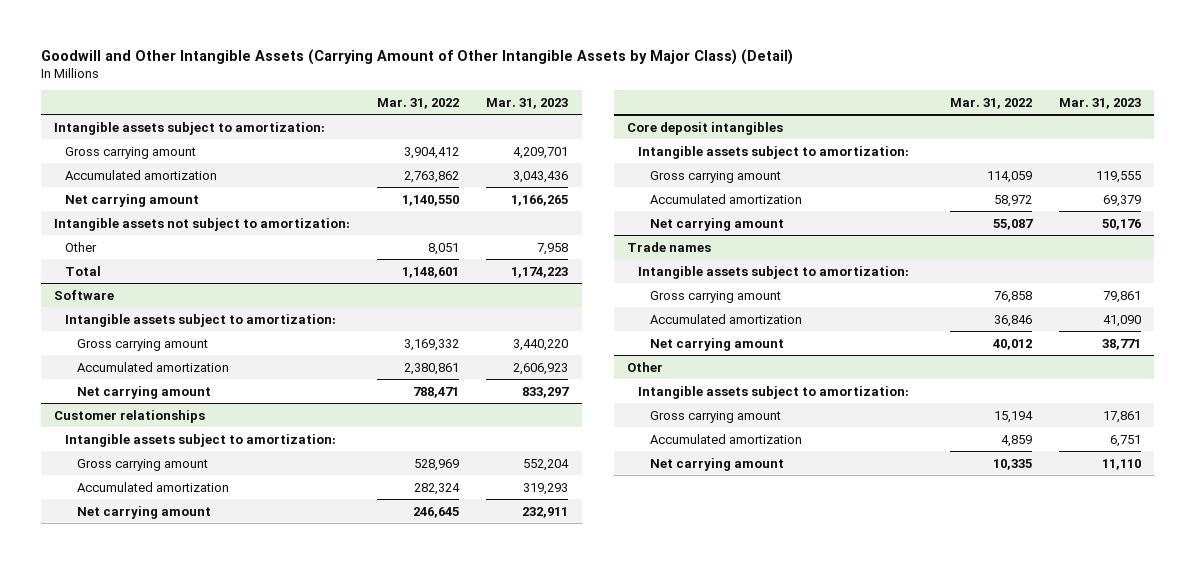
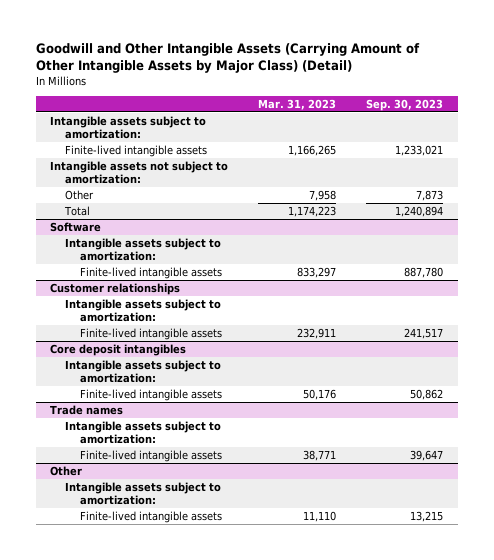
- | Mar. 31, 2022 | Mar. 31, 2023
+ | Mar. 31, 2023 | Sep. 30, 2023
- Gross carrying amount | 3,904,412 | 4,209,701
- Accumulated amortization | 2,763,862 | 3,043,436
- Net carrying amount | 1,140,550 | 1,166,265
+ Finite-lived intangible assets | 1,166,265 | 1,233,021
@ Software
- Gross carrying amount | 3,169,332 | 3,440,220
- Accumulated amortization | 2,380,861 | 2,606,923
- Net carrying amount | 788,471 | 833,297
+ Finite-lived intangible assets | 833,297 | 887,780
@ Customer relationships
- Gross carrying amount | 528,969 | 552,204
- Accumulated amortization | 282,324 | 319,293
- Net carrying amount | 246,645 | 232,911
+ Finite-lived intangible assets | 232,911 | 241,517
@ Core deposit intangibles
- Gross carrying amount | 114,059 | 119,555
- Accumulated amortization | 58,972 | 69,379
- Net carrying amount | 55,087 | 50,176
+ Finite-lived intangible assets | 50,176 | 50,862
@ Trade names
- Gross carrying amount | 76,858 | 79,861
- Accumulated amortization | 36,846 | 41,090
- Net carrying amount | 40,012 | 38,771
+ Finite-lived intangible assets | 38,771 | 39,647
@ Other
- Gross carrying amount | 15,194 | 17,861
- Accumulated amortization | 4,859 | 6,751
- Net carrying amount | 10,335 | 11,110
+ Finite-lived intangible assets | 11,110 | 13,215

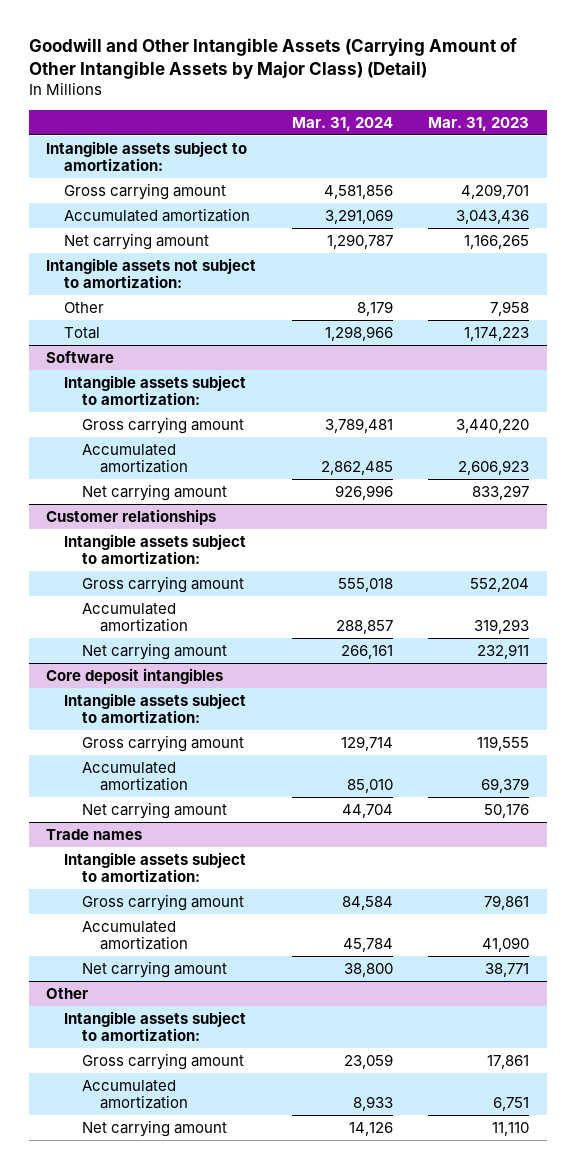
- | Mar. 31, 2023 | Sep. 30, 2023
+ | Mar. 31, 2024 | Mar. 31, 2023
- Finite-lived intangible assets | 1,166,265 | 1,233,021
+ Gross carrying amount | 4,581,856 | 4,209,701
+ Accumulated amortization | 3,291,069 | 3,043,436
+ Net carrying amount | 1,290,787 | 1,166,265
@ Software
- Finite-lived intangible assets | 833,297 | 887,780
+ Gross carrying amount | 3,789,481 | 3,440,220
+ Accumulated amortization | 2,862,485 | 2,606,923
+ Net carrying amount | 926,996 | 833,297
@ Customer relationships
- Finite-lived intangible assets | 232,911 | 241,517
+ Gross carrying amount | 555,018 | 552,204
+ Accumulated amortization | 288,857 | 319,293
+ Net carrying amount | 266,161 | 232,911
@ Core deposit intangibles
- Finite-lived intangible assets | 50,176 | 50,862
+ Gross carrying amount | 129,714 | 119,555
+ Accumulated amortization | 85,010 | 69,379
+ Net carrying amount | 44,704 | 50,176
@ Trade names
- Finite-lived intangible assets | 38,771 | 39,647
+ Gross carrying amount | 84,584 | 79,861
+ Accumulated amortization | 45,784 | 41,090
+ Net carrying amount | 38,800 | 38,771
@ Other
- Finite-lived intangible assets | 11,110 | 13,215
+ Gross carrying amount | 23,059 | 17,861
+ Accumulated amortization | 8,933 | 6,751
+ Net carrying amount | 14,126 | 11,110

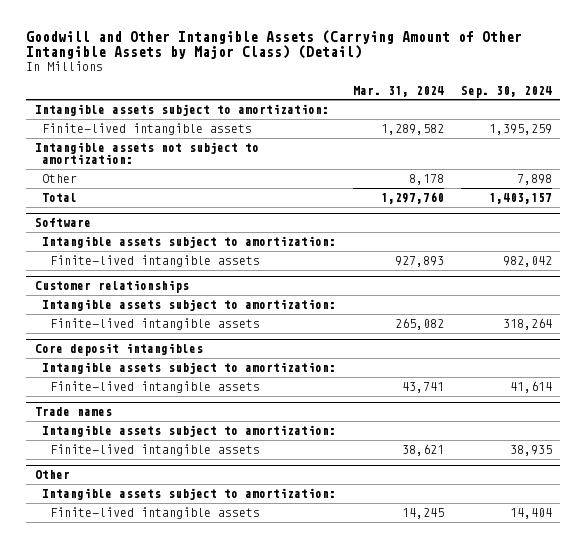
- | Mar. 31, 2024 | Mar. 31, 2023
+ | Mar. 31, 2024 | Sep. 30, 2024
- Gross carrying amount | 4,581,856 | 4,209,701
- Accumulated amortization | 3,291,069 | 3,043,436
- Net carrying amount | 1,290,787 | 1,166,265
+ Finite-lived intangible assets | 1,289,582 | 1,395,259
- Other | 8,179 | 7,958
- Total | 1,298,966 | 1,174,223
+ Other | 8,178 | 7,898
+ Total | 1,297,760 | 1,403,157
@ Software
- Gross carrying amount | 3,789,481 | 3,440,220
- Accumulated amortization | 2,862,485 | 2,606,923
- Net carrying amount | 926,996 | 833,297
+ Finite-lived intangible assets | 927,893 | 982,042
@ Customer relationships
- Gross carrying amount | 555,018 | 552,204
- Accumulated amortization | 288,857 | 319,293
- Net carrying amount | 266,161 | 232,911
+ Finite-lived intangible assets | 265,082 | 318,264
@ Core deposit intangibles
- Gross carrying amount | 129,714 | 119,555
- Accumulated amortization | 85,010 | 69,379
- Net carrying amount | 44,704 | 50,176
+ Finite-lived intangible assets | 43,741 | 41,614
@ Trade names
- Gross carrying amount | 84,584 | 79,861
- Accumulated amortization | 45,784 | 41,090
- Net carrying amount | 38,800 | 38,771
+ Finite-lived intangible assets | 38,621 | 38,935
@ Other
- Gross carrying amount | 23,059 | 17,861
- Accumulated amortization | 8,933 | 6,751
- Net carrying amount | 14,126 | 11,110
+ Finite-lived intangible assets | 14,245 | 14,404

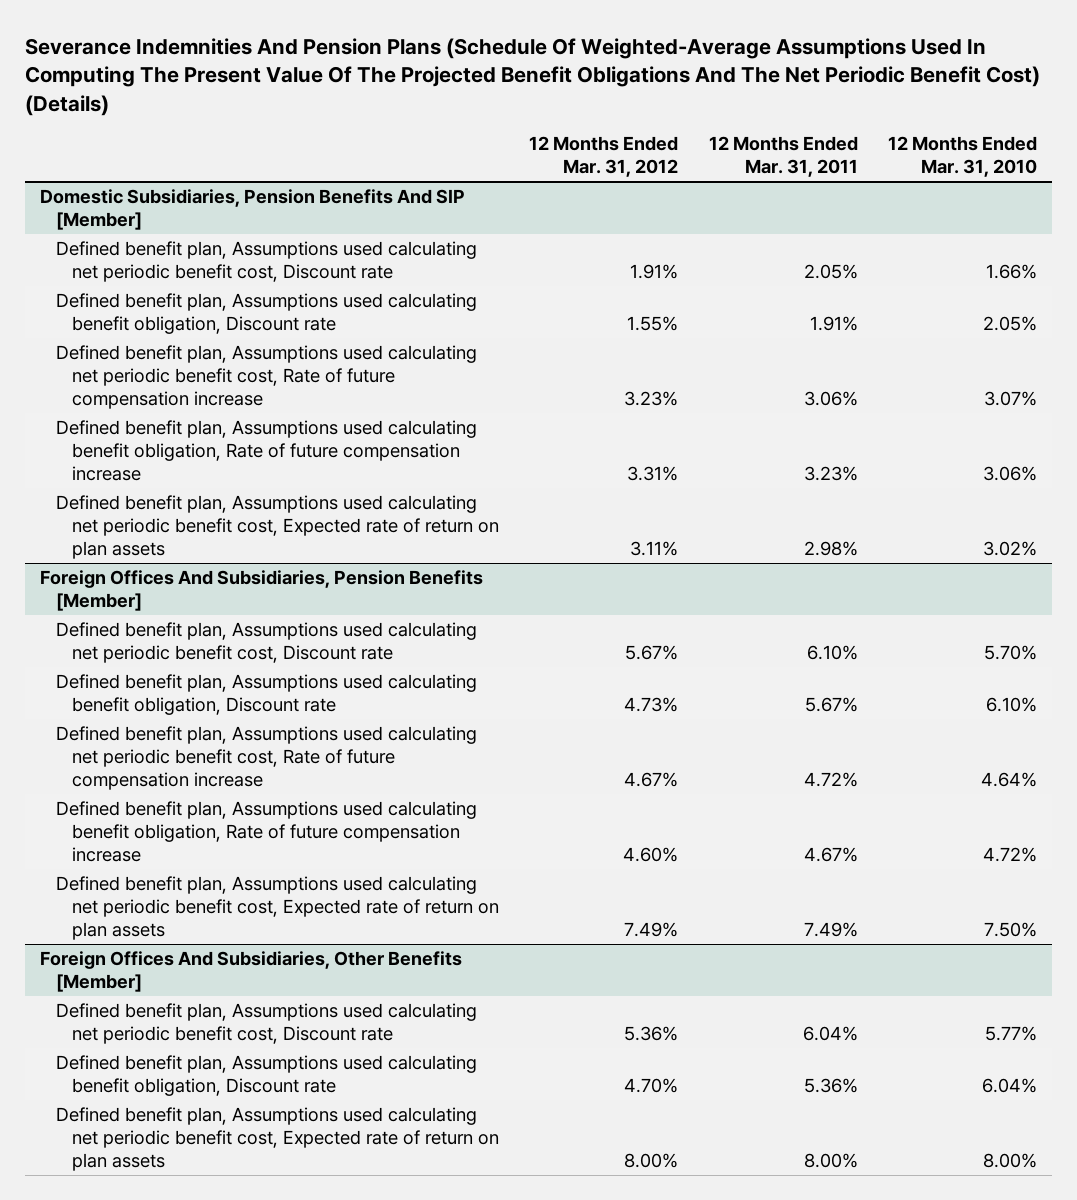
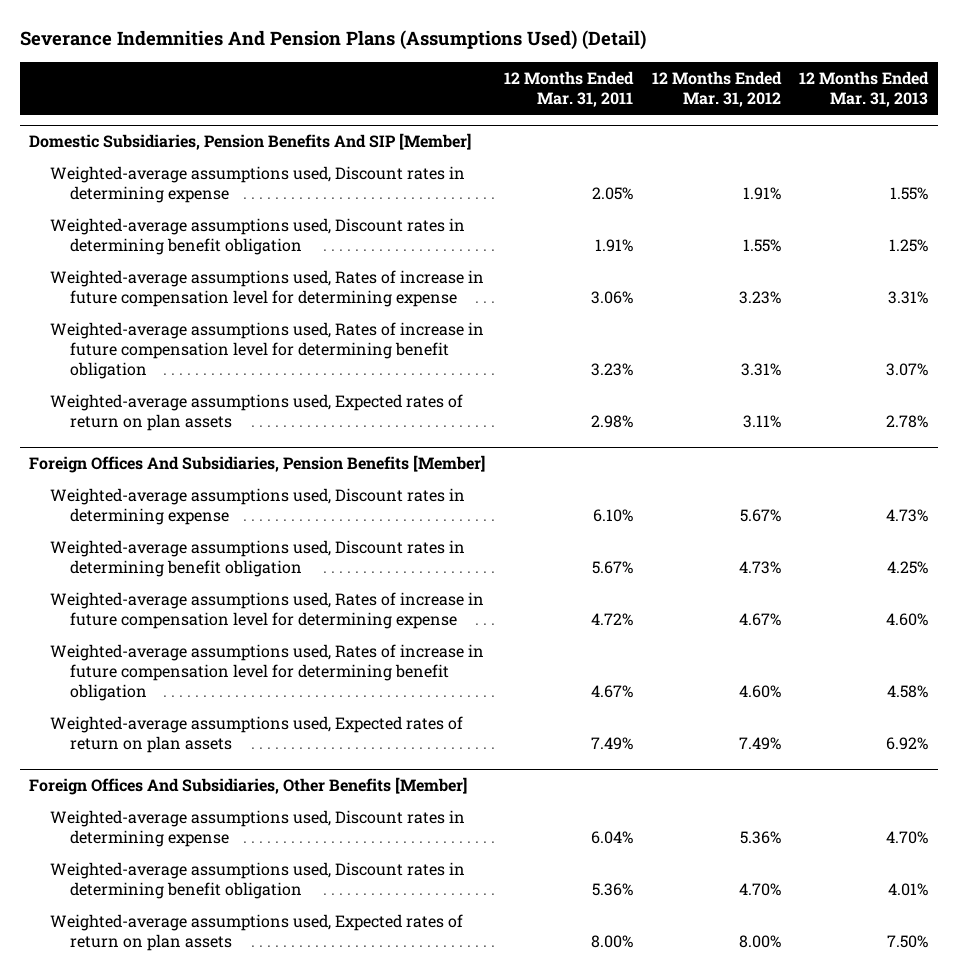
- Severance Indemnities And Pension Plans (Schedule Of Weighted-Average Assumptions Used In Computing The Present Value Of The Projected Benefit Obligations And The Net Periodic Benefit Cost) (Details)
+ Severance Indemnities And Pension Plans (Assumptions Used) (Detail)
- | 12 Months Ended Mar. 31, 2012 | 12 Months Ended Mar. 31, 2011 | 12 Months Ended Mar. 31, 2010
+ | 12 Months Ended Mar. 31, 2011 | 12 Months Ended Mar. 31, 2012 | 12 Months Ended Mar. 31, 2013
@ Domestic Subsidiaries, Pension Benefits And SIP [Member]
- Defined benefit plan, Assumptions used calculating net periodic benefit cost, Discount rate | 1.91% | 2.05% | 1.66%
- Defined benefit plan, Assumptions used calculating benefit obligation, Discount rate | 1.55% | 1.91% | 2.05%
- Defined benefit plan, Assumptions used calculating net periodic benefit cost, Rate of future compensation increase | 3.23% | 3.06% | 3.07%
- Defined benefit plan, Assumptions used calculating benefit obligation, Rate of future compensation increase | 3.31% | 3.23% | 3.06%
- Defined benefit plan, Assumptions used calculating net periodic benefit cost, Expected rate of return on plan assets | 3.11% | 2.98% | 3.02%
+ Weighted-average assumptions used, Discount rates in determining expense | 2.05% | 1.91% | 1.55%
+ Weighted-average assumptions used, Discount rates in determining benefit obligation | 1.91% | 1.55% | 1.25%
+ Weighted-average assumptions used, Rates of increase in future compensation level for determining expense | 3.06% | 3.23% | 3.31%
+ Weighted-average assumptions used, Rates of increase in future compensation level for determining benefit obligation | 3.23% | 3.31% | 3.07%
+ Weighted-average assumptions used, Expected rates of return on plan assets | 2.98% | 3.11% | 2.78%
@ Foreign Offices And Subsidiaries, Pension Benefits [Member]
- Defined benefit plan, Assumptions used calculating net periodic benefit cost, Discount rate | 5.67% | 6.10% | 5.70%
- Defined benefit plan, Assumptions used calculating benefit obligation, Discount rate | 4.73% | 5.67% | 6.10%
- Defined benefit plan, Assumptions used calculating net periodic benefit cost, Rate of future compensation increase | 4.67% | 4.72% | 4.64%
- Defined benefit plan, Assumptions used calculating benefit obligation, Rate of future compensation increase | 4.60% | 4.67% | 4.72%
- Defined benefit plan, Assumptions used calculating net periodic benefit cost, Expected rate of return on plan assets | 7.49% | 7.49% | 7.50%
+ Weighted-average assumptions used, Discount rates in determining expense | 6.10% | 5.67% | 4.73%
+ Weighted-average assumptions used, Discount rates in determining benefit obligation | 5.67% | 4.73% | 4.25%
+ Weighted-average assumptions used, Rates of increase in future compensation level for determining expense | 4.72% | 4.67% | 4.60%
+ Weighted-average assumptions used, Rates of increase in future compensation level for determining benefit obligation | 4.67% | 4.60% | 4.58%
+ Weighted-average assumptions used, Expected rates of return on plan assets | 7.49% | 7.49% | 6.92%
@ Foreign Offices And Subsidiaries, Other Benefits [Member]
- Defined benefit plan, Assumptions used calculating net periodic benefit cost, Discount rate | 5.36% | 6.04% | 5.77%
- Defined benefit plan, Assumptions used calculating benefit obligation, Discount rate | 4.70% | 5.36% | 6.04%
- Defined benefit plan, Assumptions used calculating net periodic benefit cost, Expected rate of return on plan assets | 8.00% | 8.00% | 8.00%
+ Weighted-average assumptions used, Discount rates in determining expense | 6.04% | 5.36% | 4.70%
+ Weighted-average assumptions used, Discount rates in determining benefit obligation | 5.36% | 4.70% | 4.01%
+ Weighted-average assumptions used, Expected rates of return on plan assets | 8.00% | 8.00% | 7.50%

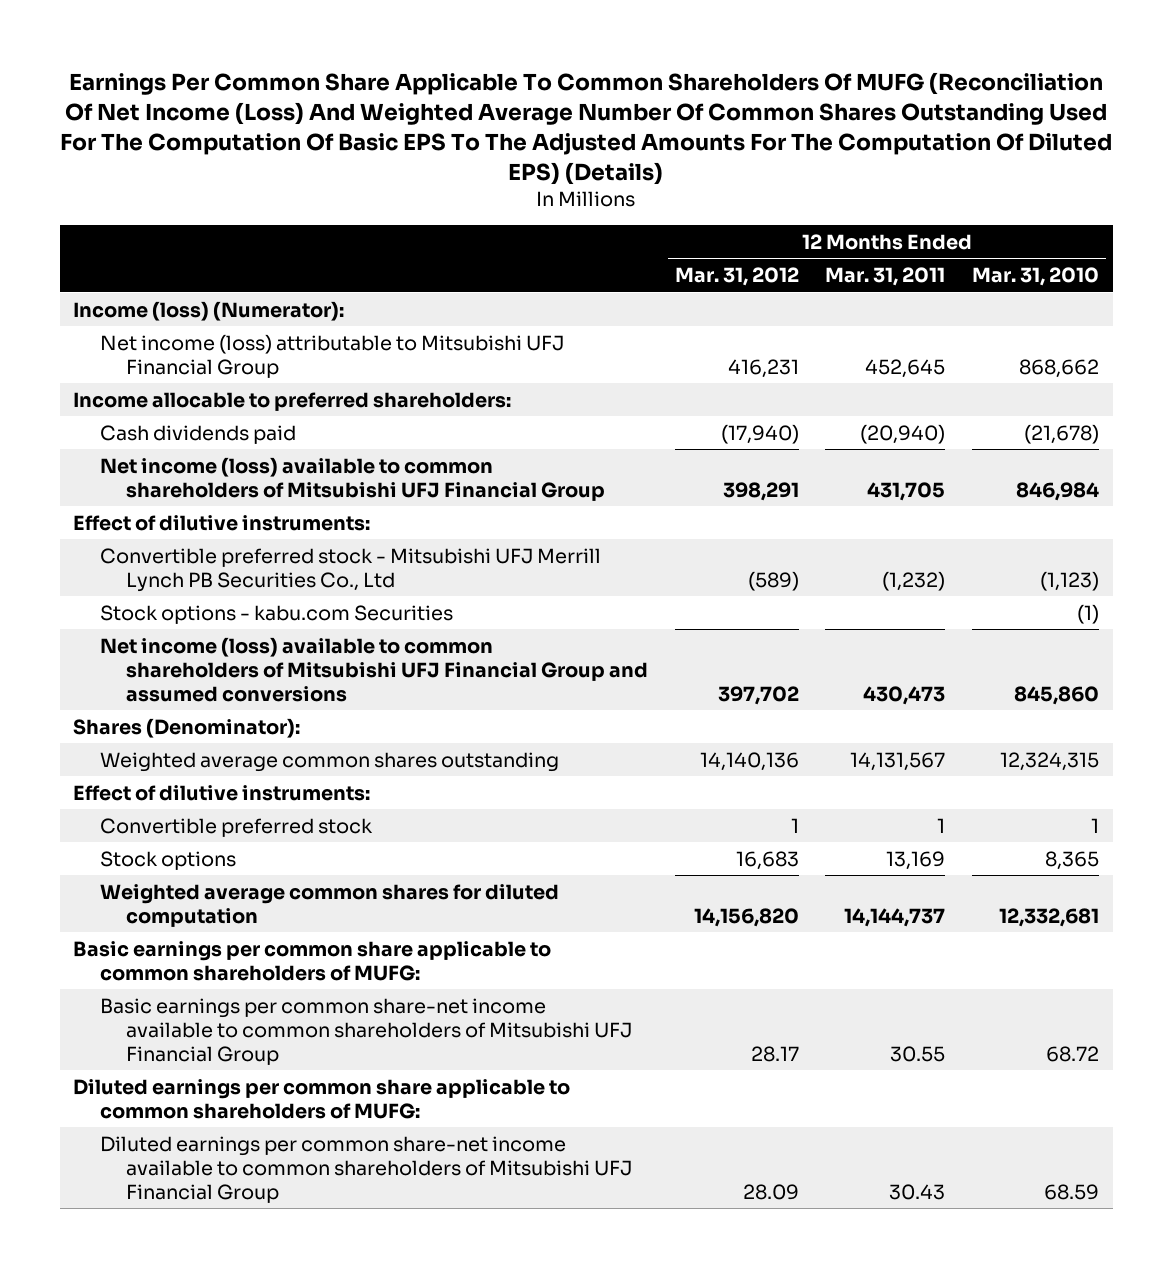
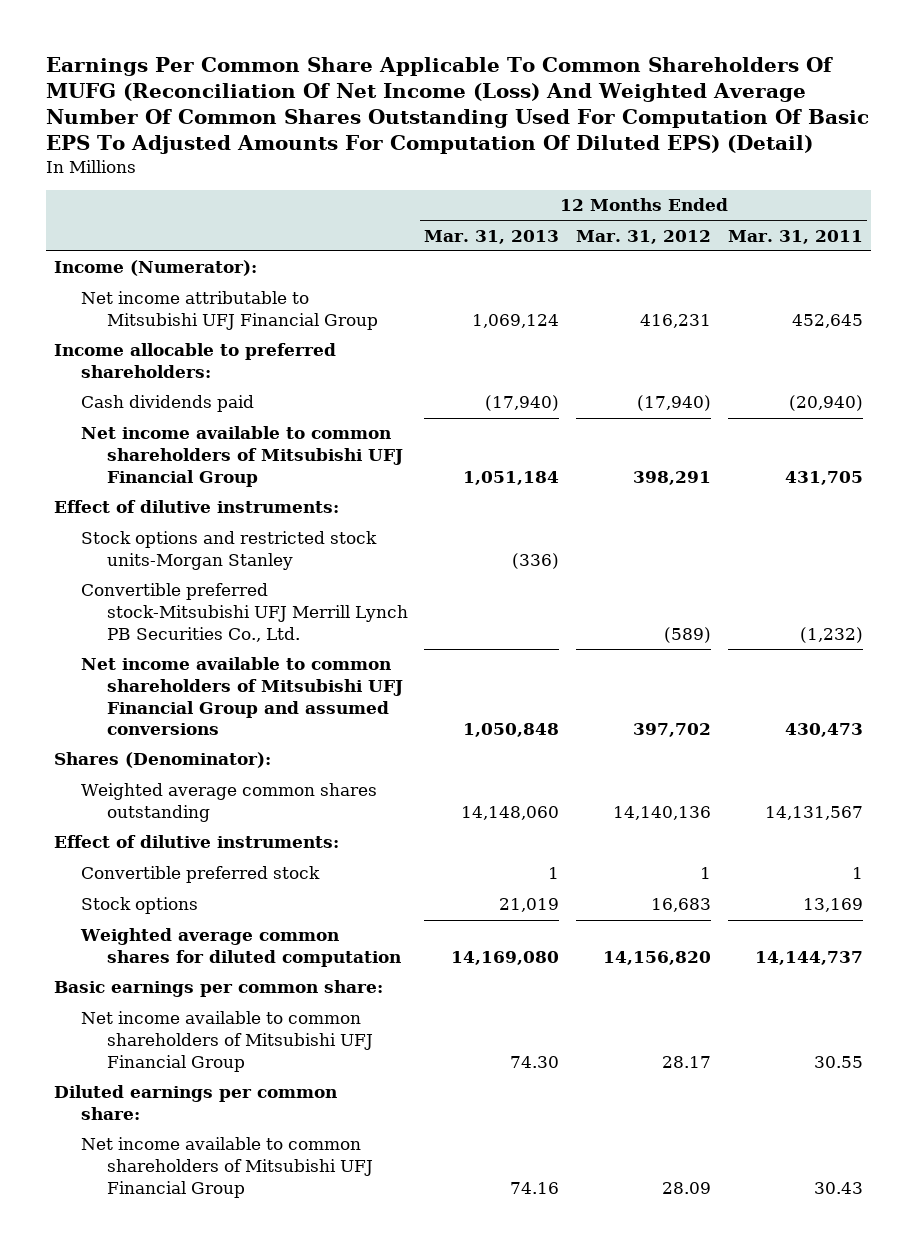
- Earnings Per Common Share Applicable To Common Shareholders Of MUFG (Reconciliation Of Net Income (Loss) And Weighted Average Number Of Common Shares Outstanding Used For The Computation Of Basic EPS To The Adjusted Amounts For The Computation Of Diluted EPS) (Details)
+ Earnings Per Common Share Applicable To Common Shareholders Of MUFG (Reconciliation Of Net Income (Loss) And Weighted Average Number Of Common Shares Outstanding Used For Computation Of Basic EPS To Adjusted Amounts For Computation Of Diluted EPS) (Detail)
- | 12 Months Ended Mar. 31, 2012 | 12 Months Ended Mar. 31, 2011 | 12 Months Ended Mar. 31, 2010
+ | 12 Months Ended Mar. 31, 2013 | 12 Months Ended Mar. 31, 2012 | 12 Months Ended Mar. 31, 2011
- Income (loss) (Numerator):
- Net income (loss) attributable to Mitsubishi UFJ Financial Group | 416,231 | 452,645 | 868,662
+ Income (Numerator):
+ Net income attributable to Mitsubishi UFJ Financial Group | 1,069,124 | 416,231 | 452,645
- Net income (loss) available to common shareholders of Mitsubishi UFJ Financial Group | 398,291 | 431,705 | 846,984
+ Net income available to common shareholders of Mitsubishi UFJ Financial Group | 1,051,184 | 398,291 | 431,705
- Convertible preferred stock - Mitsubishi UFJ Merrill Lynch PB Securities Co., Ltd | (589) | (1,232) | (1,123)
- Stock options - kabu.com Securities | | | (1)
- Net income (loss) available to common shareholders of Mitsubishi UFJ Financial Group and assumed conversions | 397,702 | 430,473 | 845,860
+ Stock options and restricted stock units-Morgan Stanley | (336) | |
+ Convertible preferred stock-Mitsubishi UFJ Merrill Lynch PB Securities Co., Ltd. | | (589) | (1,232)
+ Net income available to common shareholders of Mitsubishi UFJ Financial Group and assumed conversions | 1,050,848 | 397,702 | 430,473
- Basic earnings per common share applicable to common shareholders of MUFG:
- Basic earnings per common share-net income available to common shareholders of Mitsubishi UFJ Financial Group | 28.17 | 30.55 | 68.72
- Diluted earnings per common share applicable to common shareholders of MUFG:
- Diluted earnings per common share-net income available to common shareholders of Mitsubishi UFJ Financial Group | 28.09 | 30.43 | 68.59
+ Basic earnings per common share:
+ Net income available to common shareholders of Mitsubishi UFJ Financial Group | 74.30 | 28.17 | 30.55
+ Diluted earnings per common share:
+ Net income available to common shareholders of Mitsubishi UFJ Financial Group | 74.16 | 28.09 | 30.43

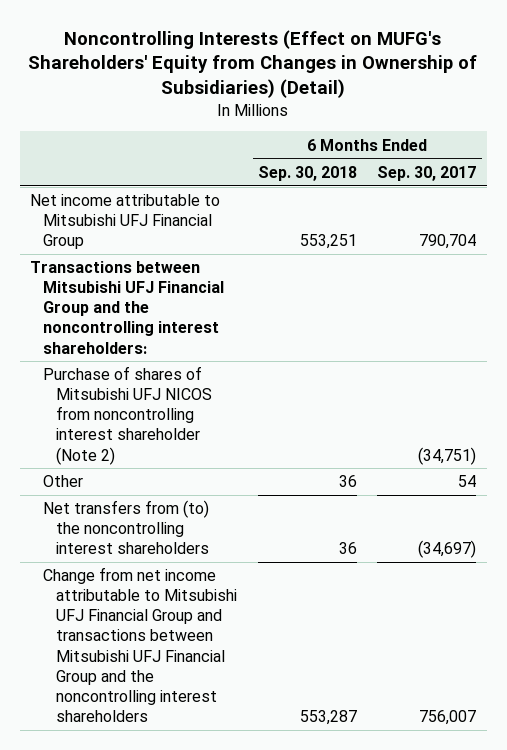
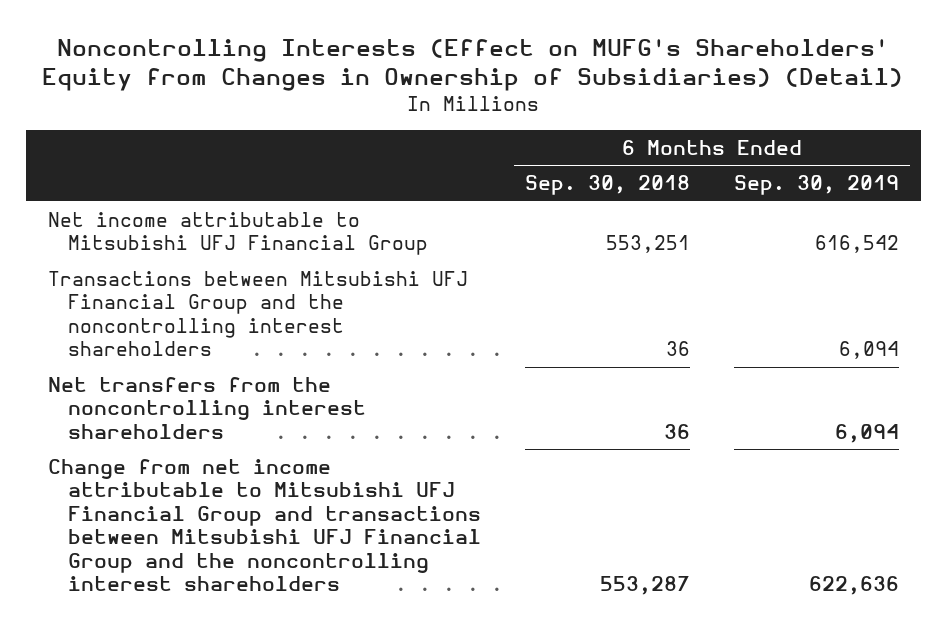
- | 6 Months Ended Sep. 30, 2018 | 6 Months Ended Sep. 30, 2017
+ | 6 Months Ended Sep. 30, 2018 | 6 Months Ended Sep. 30, 2019
- Transactions between Mitsubishi UFJ Financial Group and the noncontrolling interest shareholders:
- Purchase of shares of Mitsubishi UFJ NICOS from noncontrolling interest shareholder (Note 2) | | (34,751)
- Other | 36 | 54
- Net transfers from (to) the noncontrolling interest shareholders | 36 | (34,697)
+ Transactions between Mitsubishi UFJ Financial Group and the noncontrolling interest shareholders | 36 | 6,094
+ Net transfers from the noncontrolling interest shareholders | 36 | 6,094

